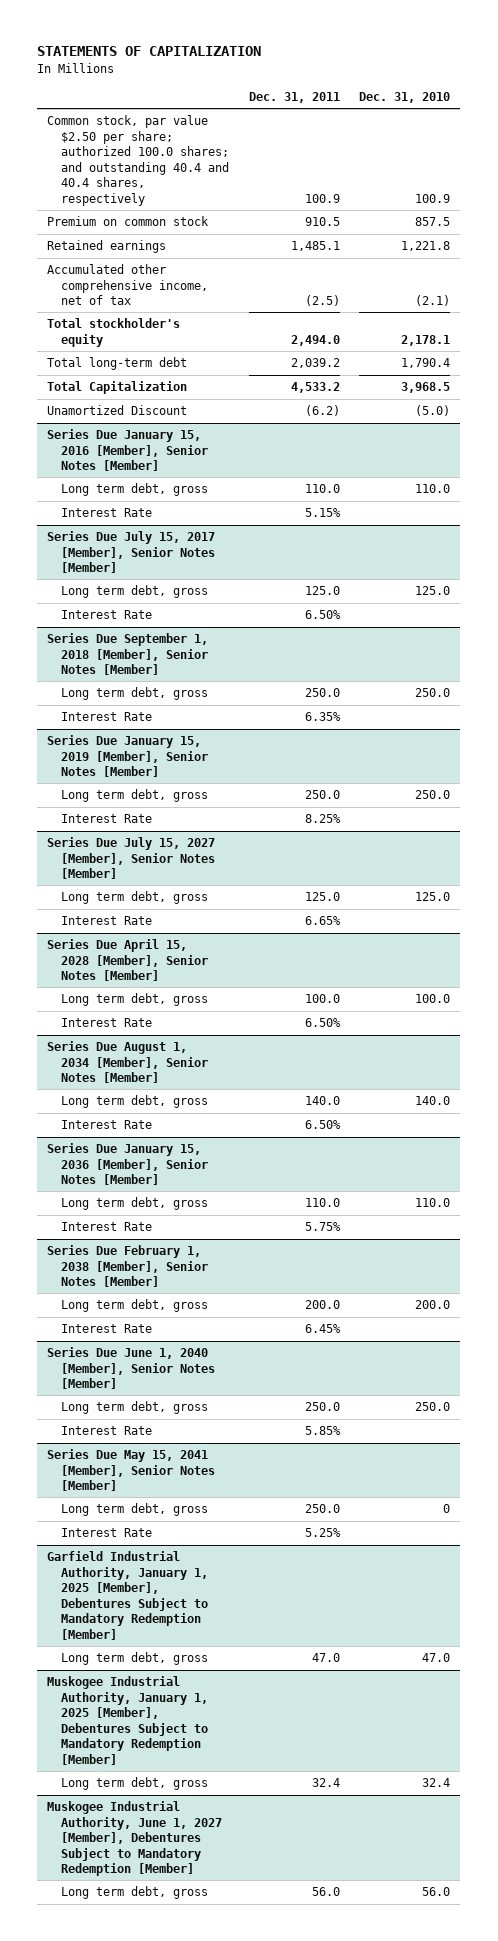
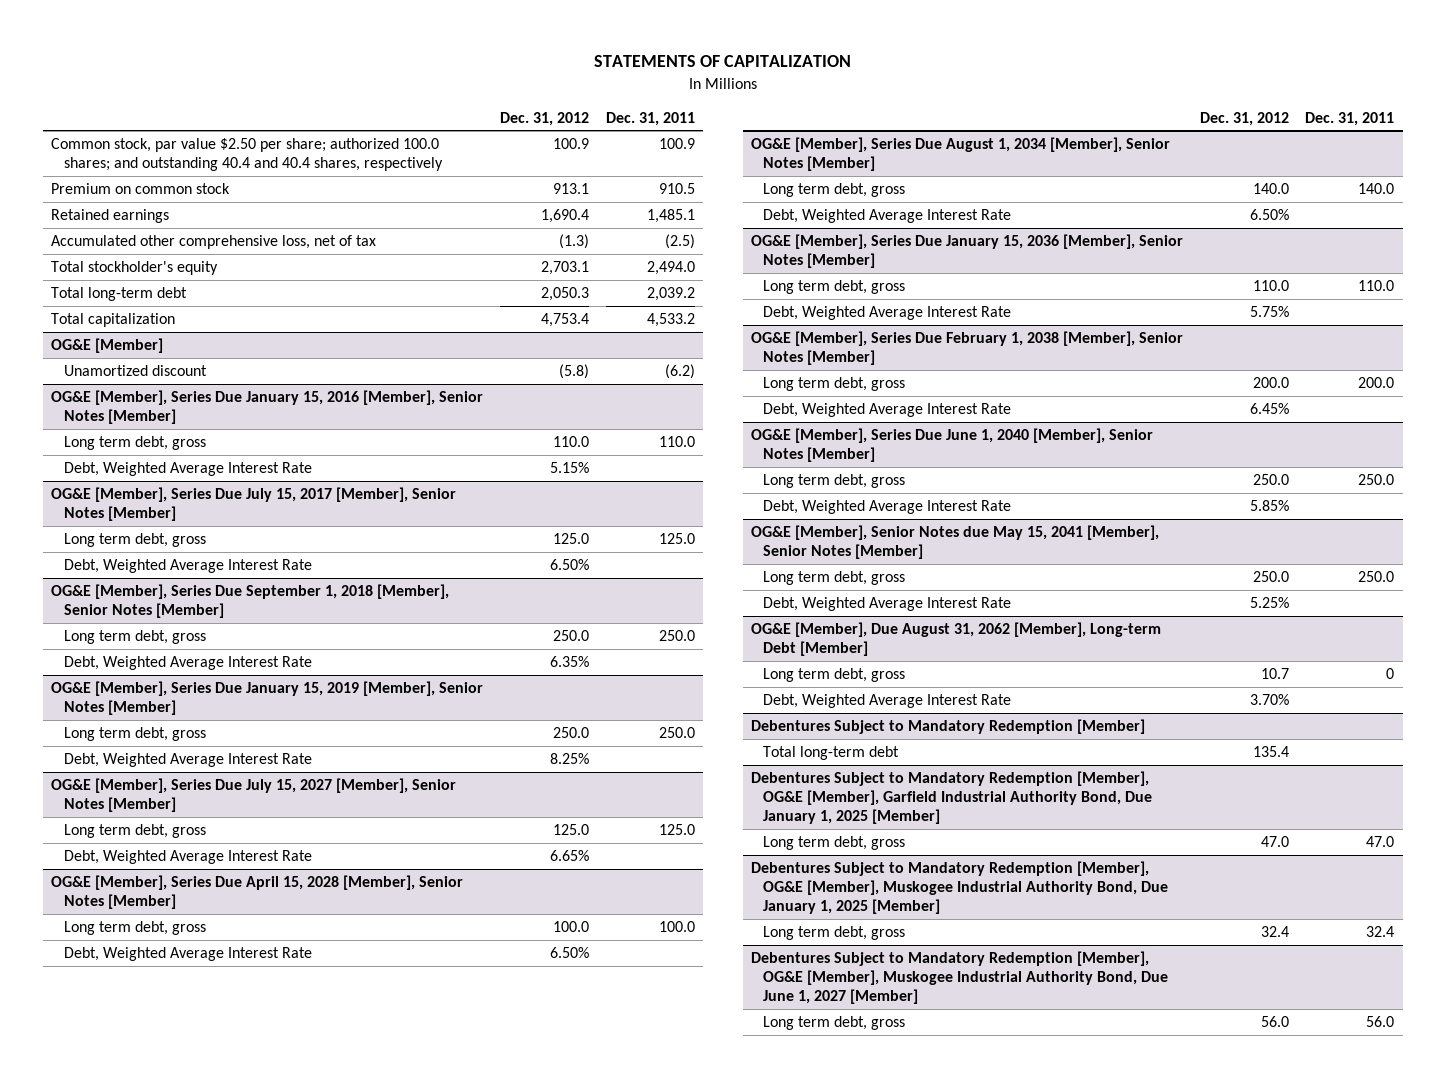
- | Dec. 31, 2011 | Dec. 31, 2010
+ | Dec. 31, 2012 | Dec. 31, 2011
- Accumulated other comprehensive income, net of tax | (2.5) | (2.1)
+ Accumulated other comprehensive loss, net of tax | (1.3) | (2.5)
- Total Capitalization | 4,533.2 | 3,968.5
- Unamortized Discount | (6.2) | (5.0)
- Series Due January 15, 2016 [Member], Senior Notes [Member]
+ Total capitalization | 4,753.4 | 4,533.2
+ OG&E [Member]
+ Unamortized discount | (5.8) | (6.2)
+ OG&E [Member], Series Due January 15, 2016 [Member], Senior Notes [Member]
- Interest Rate | 5.15% |
- Series Due July 15, 2017 [Member], Senior Notes [Member]
+ Debt, Weighted Average Interest Rate | 5.15% |
+ OG&E [Member], Series Due July 15, 2017 [Member], Senior Notes [Member]
- Interest Rate | 6.50% |
- Series Due September 1, 2018 [Member], Senior Notes [Member]
+ Debt, Weighted Average Interest Rate | 6.50% |
+ OG&E [Member], Series Due September 1, 2018 [Member], Senior Notes [Member]
- Interest Rate | 6.35% |
- Series Due January 15, 2019 [Member], Senior Notes [Member]
+ Debt, Weighted Average Interest Rate | 6.35% |
+ OG&E [Member], Series Due January 15, 2019 [Member], Senior Notes [Member]
- Interest Rate | 8.25% |
- Series Due July 15, 2027 [Member], Senior Notes [Member]
+ Debt, Weighted Average Interest Rate | 8.25% |
+ OG&E [Member], Series Due July 15, 2027 [Member], Senior Notes [Member]
- Interest Rate | 6.65% |
- Series Due April 15, 2028 [Member], Senior Notes [Member]
+ Debt, Weighted Average Interest Rate | 6.65% |
+ OG&E [Member], Series Due April 15, 2028 [Member], Senior Notes [Member]
- Interest Rate | 6.50% |
- Series Due August 1, 2034 [Member], Senior Notes [Member]
+ Debt, Weighted Average Interest Rate | 6.50% |
+ OG&E [Member], Series Due August 1, 2034 [Member], Senior Notes [Member]
- Interest Rate | 6.50% |
- Series Due January 15, 2036 [Member], Senior Notes [Member]
+ Debt, Weighted Average Interest Rate | 6.50% |
+ OG&E [Member], Series Due January 15, 2036 [Member], Senior Notes [Member]
- Interest Rate | 5.75% |
- Series Due February 1, 2038 [Member], Senior Notes [Member]
+ Debt, Weighted Average Interest Rate | 5.75% |
+ OG&E [Member], Series Due February 1, 2038 [Member], Senior Notes [Member]
- Interest Rate | 6.45% |
- Series Due June 1, 2040 [Member], Senior Notes [Member]
+ Debt, Weighted Average Interest Rate | 6.45% |
+ OG&E [Member], Series Due June 1, 2040 [Member], Senior Notes [Member]
- Interest Rate | 5.85% |
- Series Due May 15, 2041 [Member], Senior Notes [Member]
+ Debt, Weighted Average Interest Rate | 5.85% |
+ OG&E [Member], Senior Notes due May 15, 2041 [Member], Senior Notes [Member]
- Interest Rate | 5.25% |
- Garfield Industrial Authority, January 1, 2025 [Member], Debentures Subject to Mandatory Redemption [Member]
+ Debt, Weighted Average Interest Rate | 5.25% |
+ OG&E [Member], Due August 31, 2062 [Member], Long-term Debt [Member]
+ Long term debt, gross | 10.7 | 0
+ Debt, Weighted Average Interest Rate | 3.70% |
+ Debentures Subject to Mandatory Redemption [Member]
+ Total long-term debt | 135.4 |
+ Debentures Subject to Mandatory Redemption [Member], OG&E [Member], Garfield Industrial Authority Bond, Due January 1, 2025 [Member]
- Muskogee Industrial Authority, January 1, 2025 [Member], Debentures Subject to Mandatory Redemption [Member]
+ Debentures Subject to Mandatory Redemption [Member], OG&E [Member], Muskogee Industrial Authority Bond, Due January 1, 2025 [Member]
- Muskogee Industrial Authority, June 1, 2027 [Member], Debentures Subject to Mandatory Redemption [Member]
+ Debentures Subject to Mandatory Redemption [Member], OG&E [Member], Muskogee Industrial Authority Bond, Due June 1, 2027 [Member]

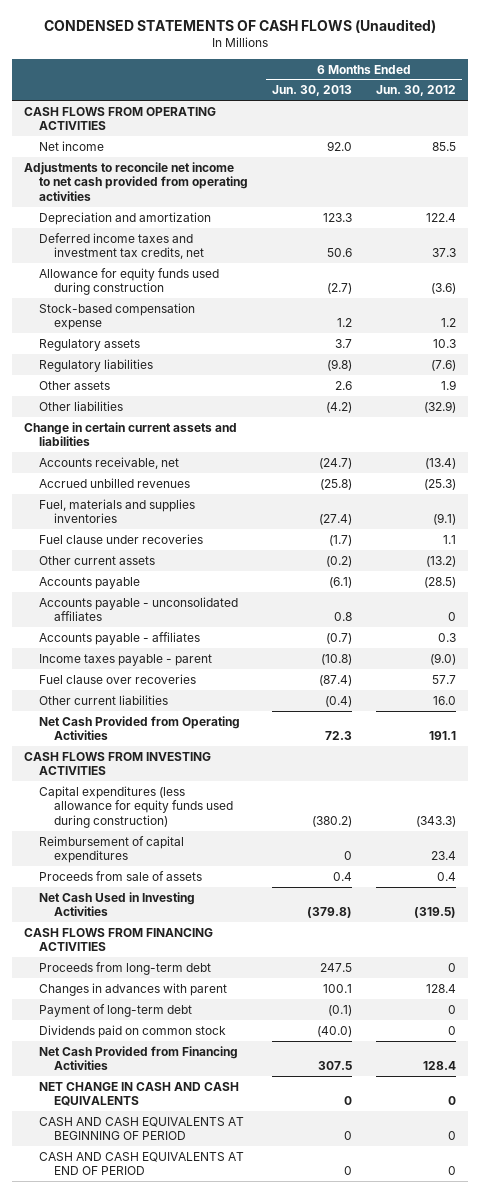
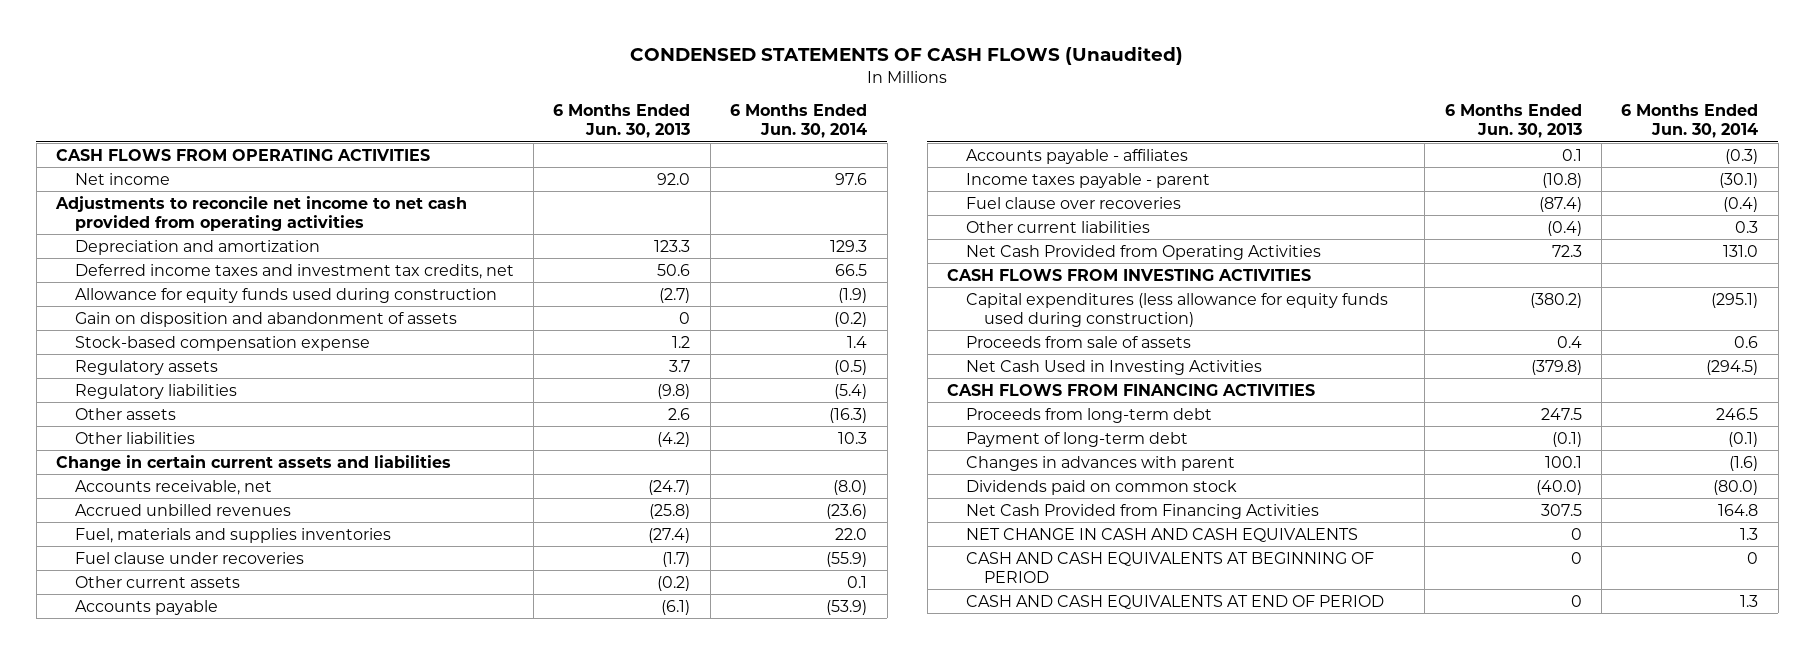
- | 6 Months Ended Jun. 30, 2013 | 6 Months Ended Jun. 30, 2012
+ | 6 Months Ended Jun. 30, 2013 | 6 Months Ended Jun. 30, 2014
+ Gain on disposition and abandonment of assets | 0 | (0.2)
- Accounts payable - unconsolidated affiliates | 0.8 | 0
- Accounts payable - affiliates | (0.7) | 0.3
+ Accounts payable - affiliates | 0.1 | (0.3)
- Reimbursement of capital expenditures | 0 | 23.4
moved down: Changes in advances with parent | 100.1 | (1.6)

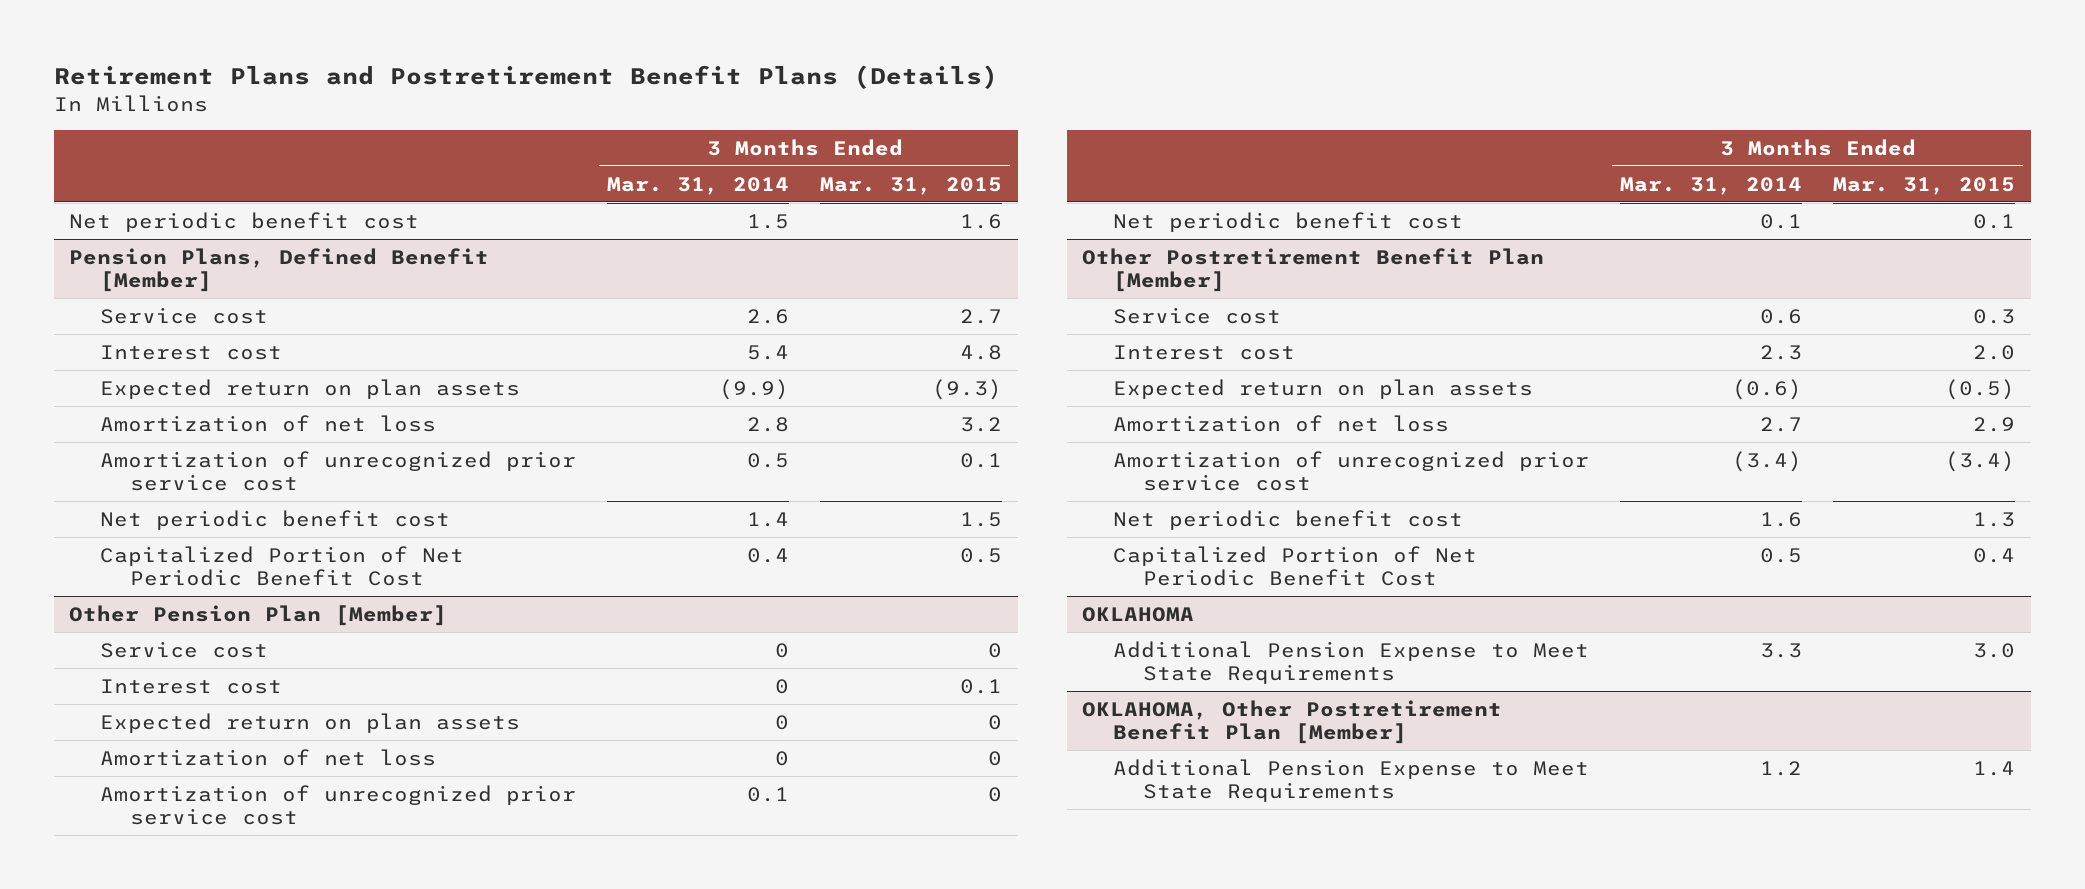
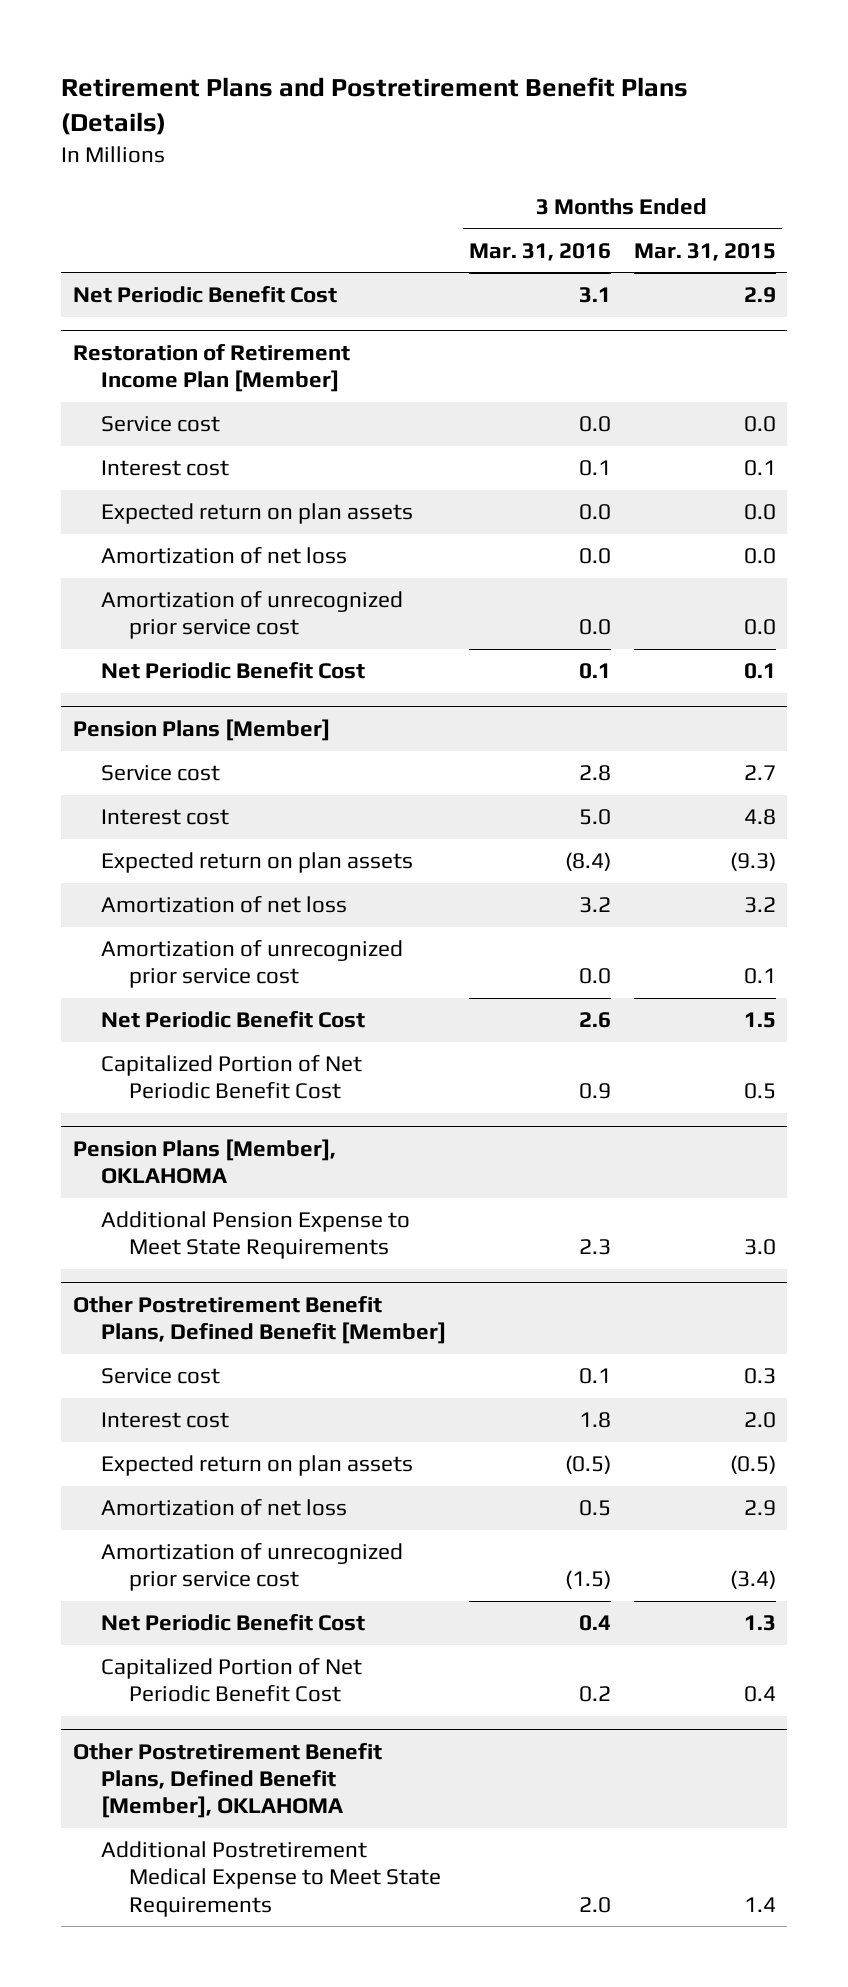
- | 3 Months Ended Mar. 31, 2014 | 3 Months Ended Mar. 31, 2015
+ | 3 Months Ended Mar. 31, 2016 | 3 Months Ended Mar. 31, 2015
- Net periodic benefit cost | 1.5 | 1.6
- Pension Plans, Defined Benefit [Member]
+ Net Periodic Benefit Cost | 3.1 | 2.9
+ Restoration of Retirement Income Plan [Member]
+ Service cost | 0.0 | 0.0
+ Interest cost | 0.1 | 0.1
+ Expected return on plan assets | 0.0 | 0.0
+ Amortization of net loss | 0.0 | 0.0
+ Amortization of unrecognized prior service cost | 0.0 | 0.0
+ Net Periodic Benefit Cost | 0.1 | 0.1
+ Pension Plans [Member]
- Net periodic benefit cost | 1.4 | 1.5
+ Net Periodic Benefit Cost | 2.6 | 1.5
- Other Pension Plan [Member]
- Service cost | 0 | 0
- Interest cost | 0 | 0.1
- Expected return on plan assets | 0 | 0
- Amortization of net loss | 0 | 0
- Amortization of unrecognized prior service cost | 0.1 | 0
- Net periodic benefit cost | 0.1 | 0.1
- Other Postretirement Benefit Plan [Member]
+ Pension Plans [Member], OKLAHOMA
+ Additional Pension Expense to Meet State Requirements | 2.3 | 3.0
+ Other Postretirement Benefit Plans, Defined Benefit [Member]
- Net periodic benefit cost | 1.6 | 1.3
+ Net Periodic Benefit Cost | 0.4 | 1.3
- OKLAHOMA
- Additional Pension Expense to Meet State Requirements | 3.3 | 3.0
- OKLAHOMA, Other Postretirement Benefit Plan [Member]
- Additional Pension Expense to Meet State Requirements | 1.2 | 1.4
+ Other Postretirement Benefit Plans, Defined Benefit [Member], OKLAHOMA
+ Additional Postretirement Medical Expense to Meet State Requirements | 2.0 | 1.4

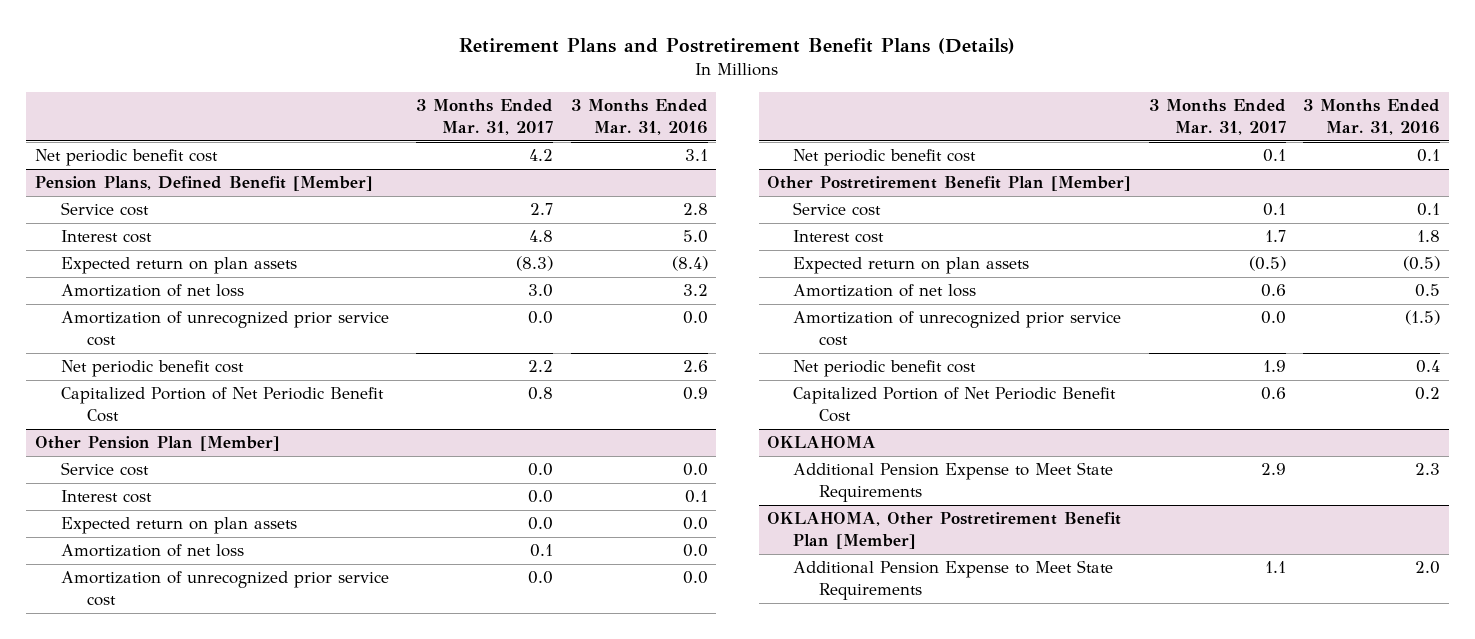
- | 3 Months Ended Mar. 31, 2016 | 3 Months Ended Mar. 31, 2015
+ | 3 Months Ended Mar. 31, 2017 | 3 Months Ended Mar. 31, 2016
- Net Periodic Benefit Cost | 3.1 | 2.9
- Restoration of Retirement Income Plan [Member]
- Service cost | 0.0 | 0.0
- Interest cost | 0.1 | 0.1
- Expected return on plan assets | 0.0 | 0.0
- Amortization of net loss | 0.0 | 0.0
- Amortization of unrecognized prior service cost | 0.0 | 0.0
- Net Periodic Benefit Cost | 0.1 | 0.1
- Pension Plans [Member]
+ Net periodic benefit cost | 4.2 | 3.1
+ Pension Plans, Defined Benefit [Member]
- Net Periodic Benefit Cost | 2.6 | 1.5
+ Net periodic benefit cost | 2.2 | 2.6
- Pension Plans [Member], OKLAHOMA
- Additional Pension Expense to Meet State Requirements | 2.3 | 3.0
- Other Postretirement Benefit Plans, Defined Benefit [Member]
+ Other Pension Plan [Member]
+ Service cost | 0.0 | 0.0
+ Interest cost | 0.0 | 0.1
+ Expected return on plan assets | 0.0 | 0.0
+ Amortization of net loss | 0.1 | 0.0
+ Amortization of unrecognized prior service cost | 0.0 | 0.0
+ Net periodic benefit cost | 0.1 | 0.1
+ Other Postretirement Benefit Plan [Member]
- Net Periodic Benefit Cost | 0.4 | 1.3
+ Net periodic benefit cost | 1.9 | 0.4
- Other Postretirement Benefit Plans, Defined Benefit [Member], OKLAHOMA
- Additional Postretirement Medical Expense to Meet State Requirements | 2.0 | 1.4
+ OKLAHOMA
+ Additional Pension Expense to Meet State Requirements | 2.9 | 2.3
+ OKLAHOMA, Other Postretirement Benefit Plan [Member]
+ Additional Pension Expense to Meet State Requirements | 1.1 | 2.0

